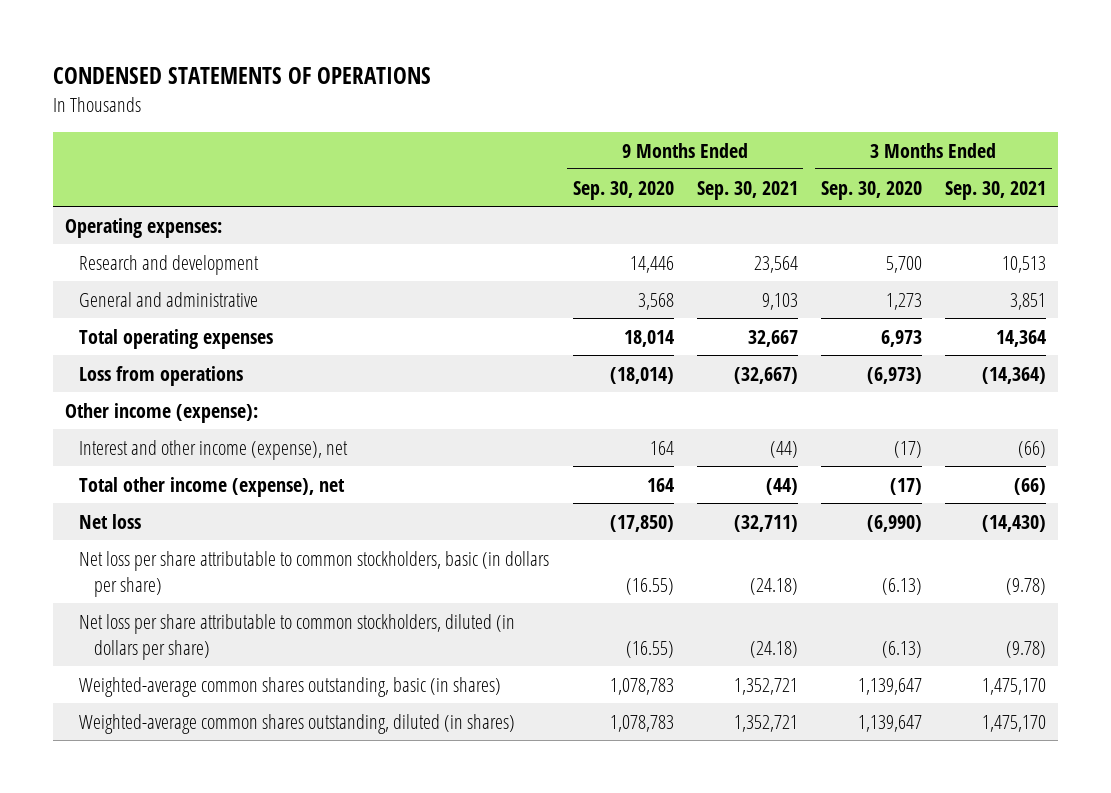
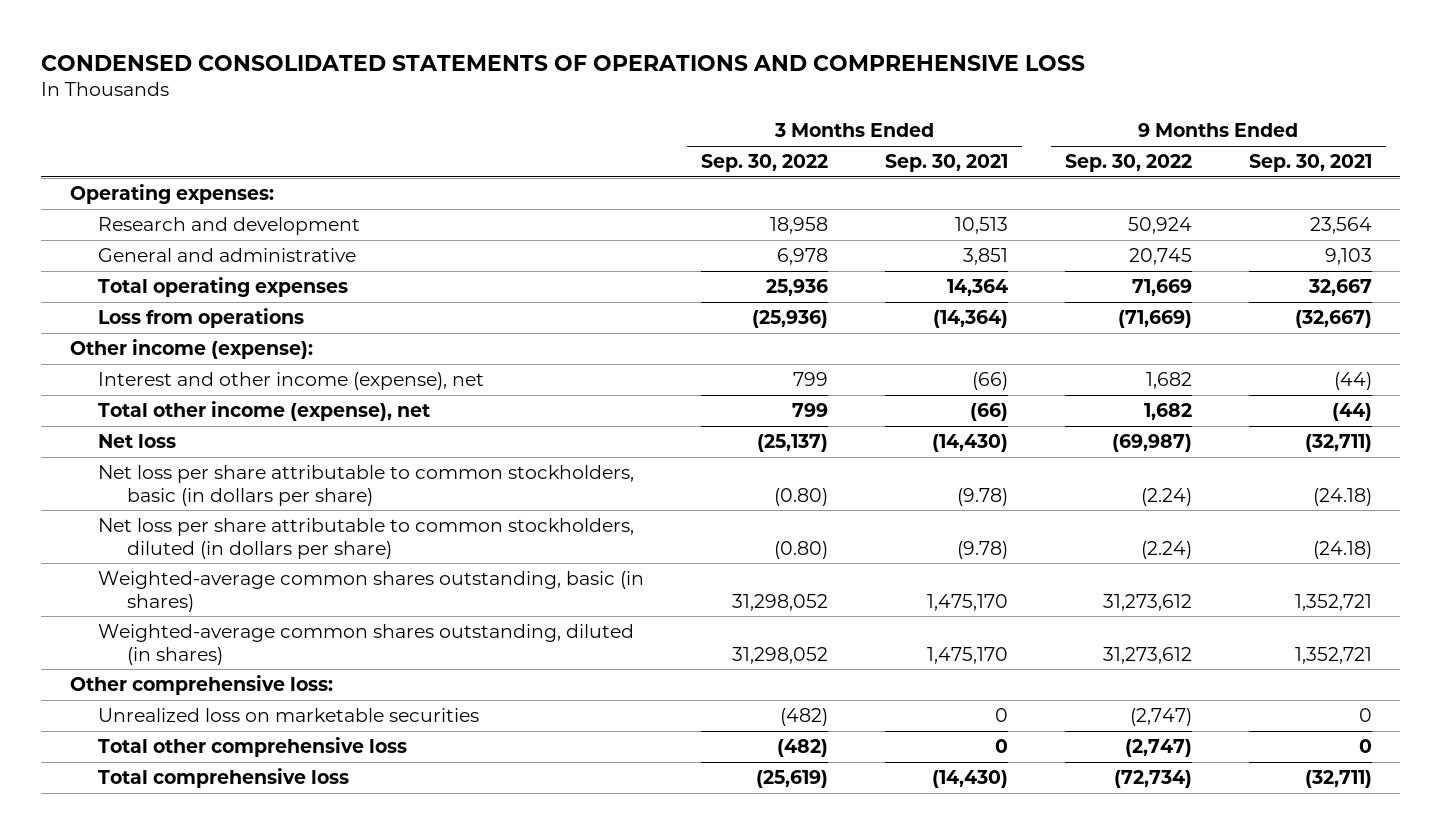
- CONDENSED STATEMENTS OF OPERATIONS
+ CONDENSED CONSOLIDATED STATEMENTS OF OPERATIONS AND COMPREHENSIVE LOSS
- | 9 Months Ended Sep. 30, 2020 | 9 Months Ended Sep. 30, 2021 | 3 Months Ended Sep. 30, 2020 | 3 Months Ended Sep. 30, 2021
+ | 3 Months Ended Sep. 30, 2022 | 3 Months Ended Sep. 30, 2021 | 9 Months Ended Sep. 30, 2022 | 9 Months Ended Sep. 30, 2021
+ Other comprehensive loss:
+ Unrealized loss on marketable securities | (482) | 0 | (2,747) | 0
+ Total other comprehensive loss | (482) | 0 | (2,747) | 0
+ Total comprehensive loss | (25,619) | (14,430) | (72,734) | (32,711)

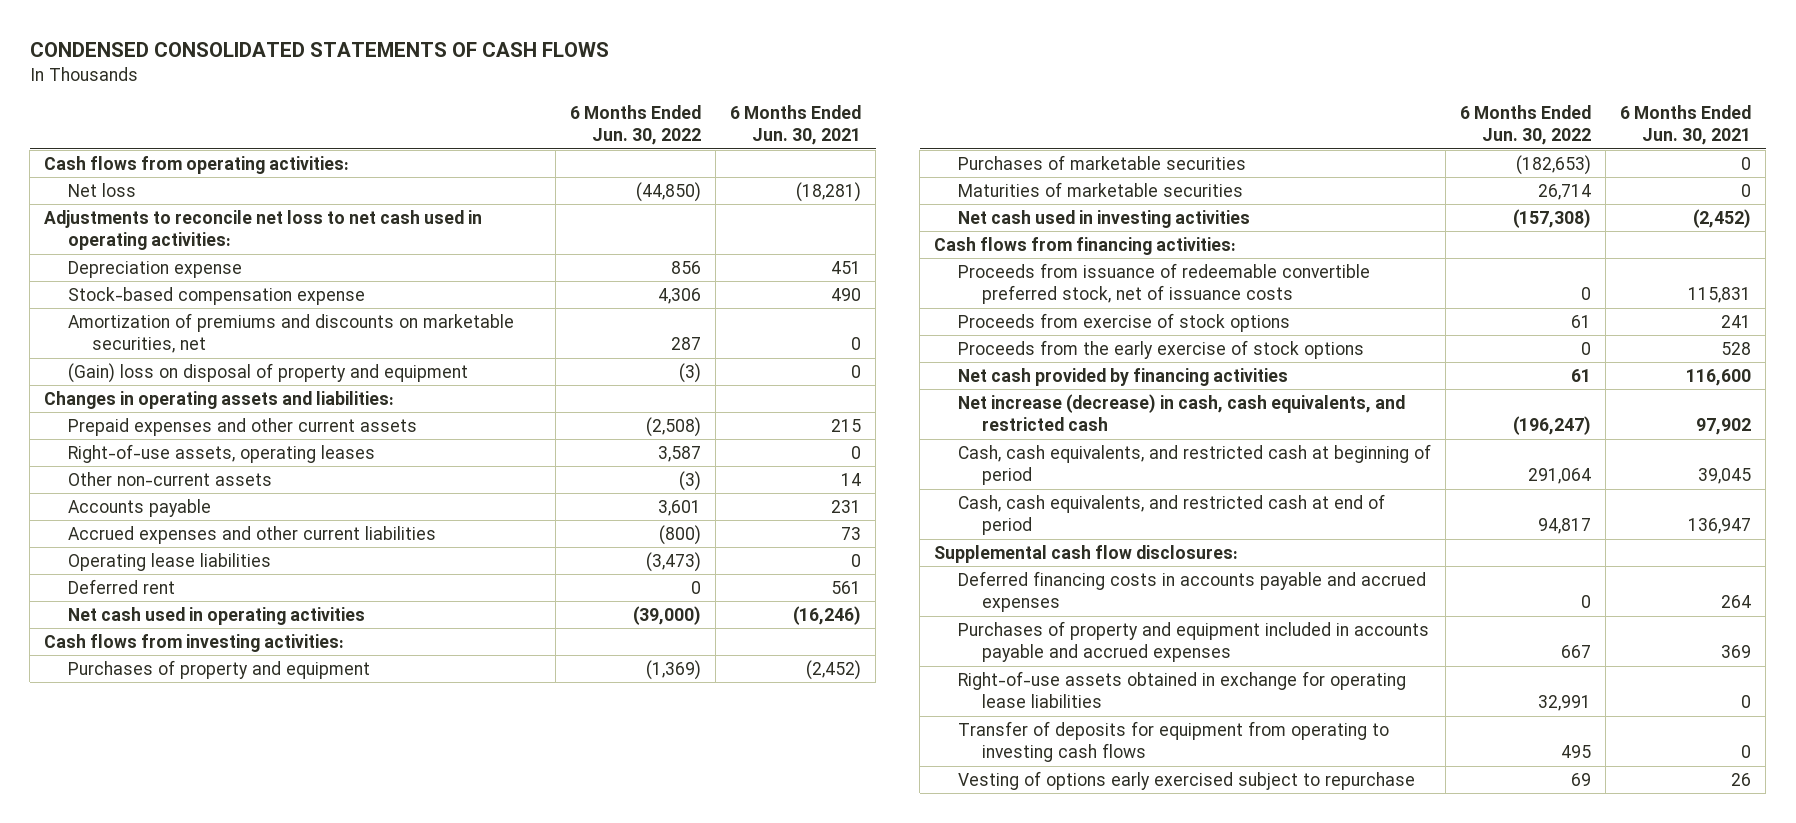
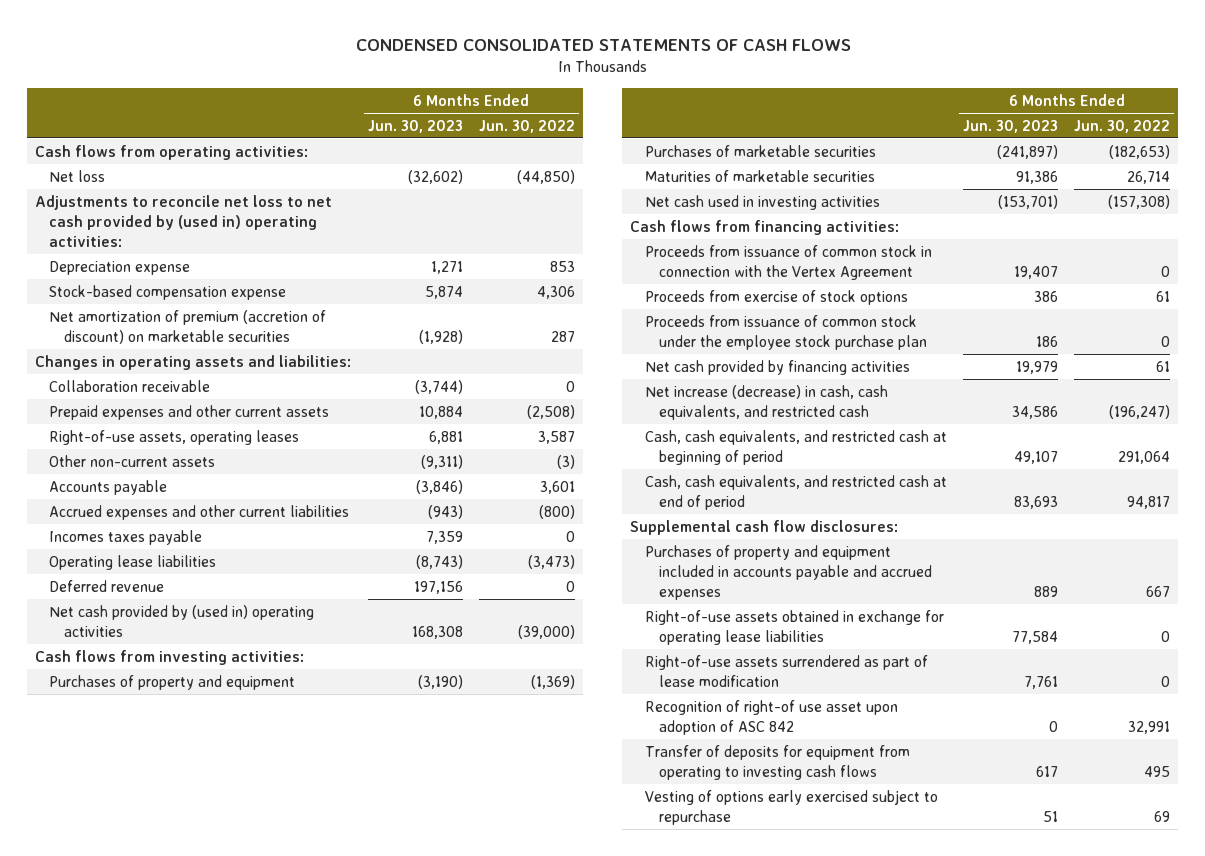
- | 6 Months Ended Jun. 30, 2022 | 6 Months Ended Jun. 30, 2021
+ | 6 Months Ended Jun. 30, 2023 | 6 Months Ended Jun. 30, 2022
- Adjustments to reconcile net loss to net cash used in operating activities:
- Depreciation expense | 856 | 451
+ Adjustments to reconcile net loss to net cash provided by (used in) operating activities:
+ Depreciation expense | 1,271 | 853
- Amortization of premiums and discounts on marketable securities, net | 287 | 0
- (Gain) loss on disposal of property and equipment | (3) | 0
+ Net amortization of premium (accretion of discount) on marketable securities | (1,928) | 287
+ Collaboration receivable | (3,744) | 0
+ Incomes taxes payable | 7,359 | 0
- Deferred rent | 0 | 561
- Net cash used in operating activities | (39,000) | (16,246)
+ Deferred revenue | 197,156 | 0
+ Net cash provided by (used in) operating activities | 168,308 | (39,000)
- Proceeds from issuance of redeemable convertible preferred stock, net of issuance costs | 0 | 115,831
+ Proceeds from issuance of common stock in connection with the Vertex Agreement | 19,407 | 0
- Proceeds from the early exercise of stock options | 0 | 528
+ Proceeds from issuance of common stock under the employee stock purchase plan | 186 | 0
- Deferred financing costs in accounts payable and accrued expenses | 0 | 264
- Right-of-use assets obtained in exchange for operating lease liabilities | 32,991 | 0
+ Right-of-use assets obtained in exchange for operating lease liabilities | 77,584 | 0
+ Right-of-use assets surrendered as part of lease modification | 7,761 | 0
+ Recognition of right-of use asset upon adoption of ASC 842 | 0 | 32,991

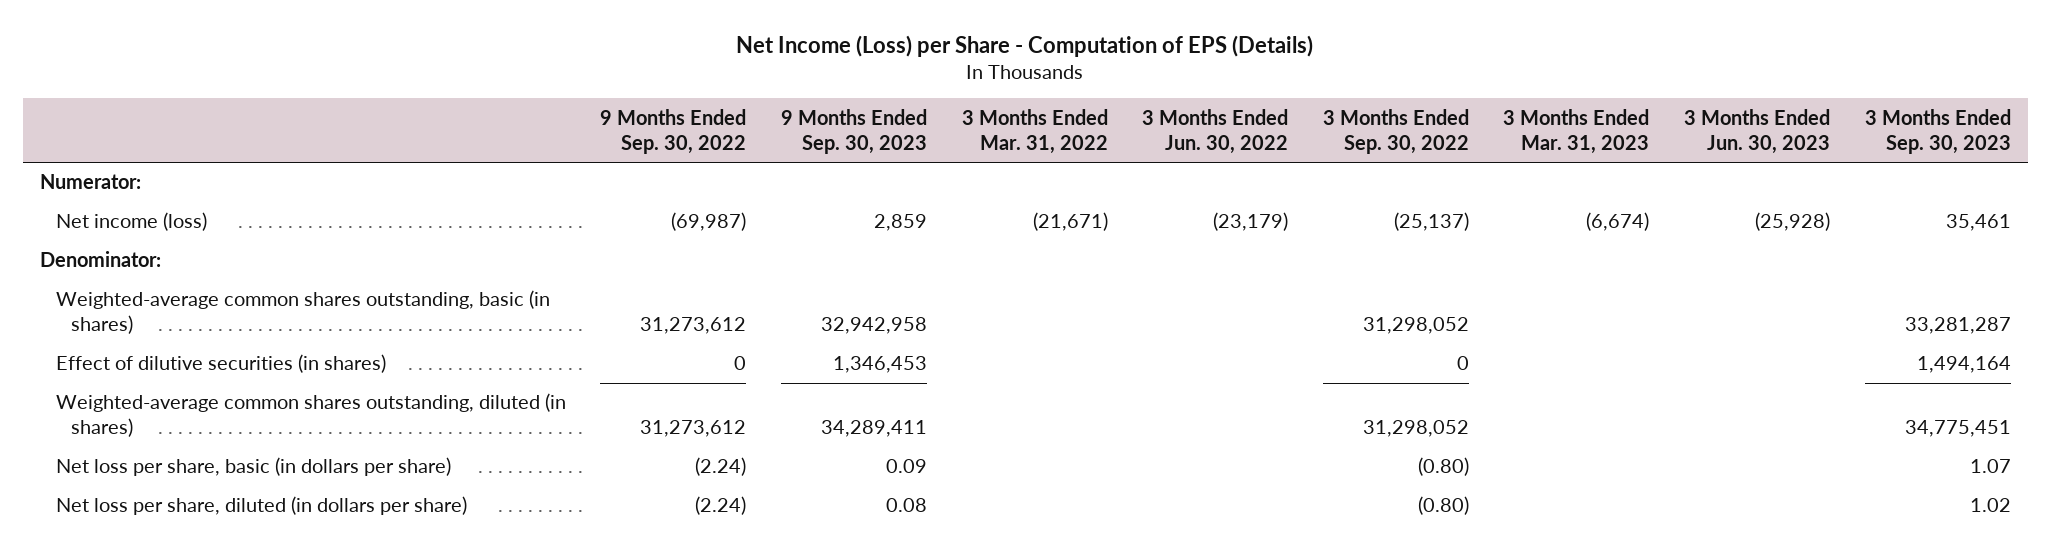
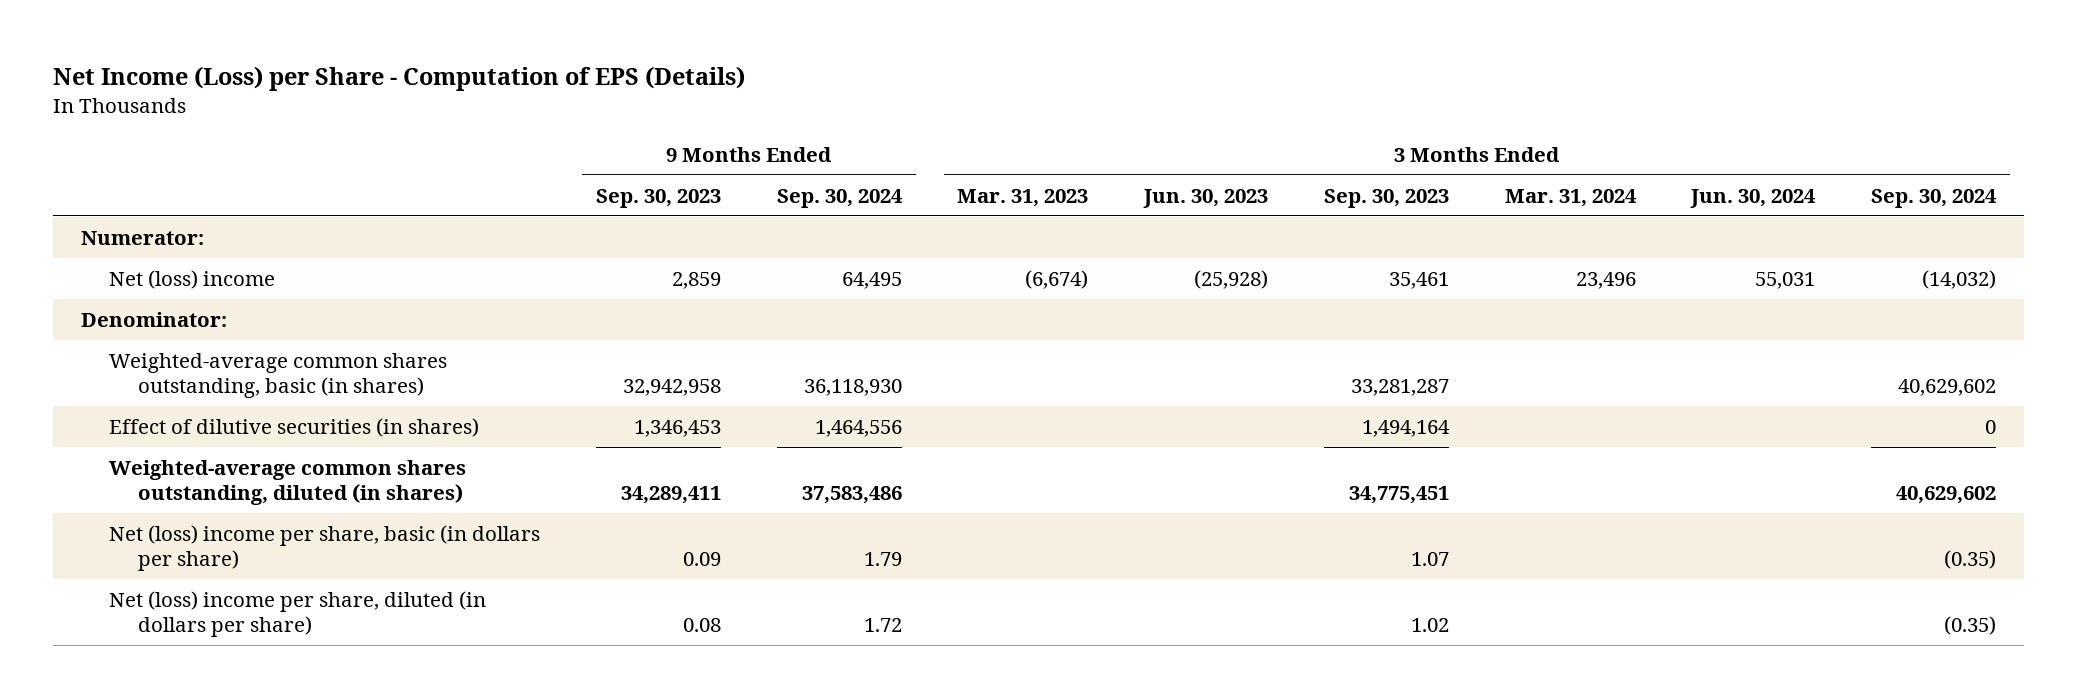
- | 9 Months Ended Sep. 30, 2022 | 9 Months Ended Sep. 30, 2023 | 3 Months Ended Mar. 31, 2022 | 3 Months Ended Jun. 30, 2022 | 3 Months Ended Sep. 30, 2022 | 3 Months Ended Mar. 31, 2023 | 3 Months Ended Jun. 30, 2023 | 3 Months Ended Sep. 30, 2023
+ | 9 Months Ended Sep. 30, 2023 | 9 Months Ended Sep. 30, 2024 | 3 Months Ended Mar. 31, 2023 | 3 Months Ended Jun. 30, 2023 | 3 Months Ended Sep. 30, 2023 | 3 Months Ended Mar. 31, 2024 | 3 Months Ended Jun. 30, 2024 | 3 Months Ended Sep. 30, 2024
- Net income (loss) | (69,987) | 2,859 | (21,671) | (23,179) | (25,137) | (6,674) | (25,928) | 35,461
+ Net (loss) income | 2,859 | 64,495 | (6,674) | (25,928) | 35,461 | 23,496 | 55,031 | (14,032)
- Net loss per share, basic (in dollars per share) | (2.24) | 0.09 | | | (0.80) | | | 1.07
- Net loss per share, diluted (in dollars per share) | (2.24) | 0.08 | | | (0.80) | | | 1.02
+ Net (loss) income per share, basic (in dollars per share) | 0.09 | 1.79 | | | 1.07 | | | (0.35)
+ Net (loss) income per share, diluted (in dollars per share) | 0.08 | 1.72 | | | 1.02 | | | (0.35)

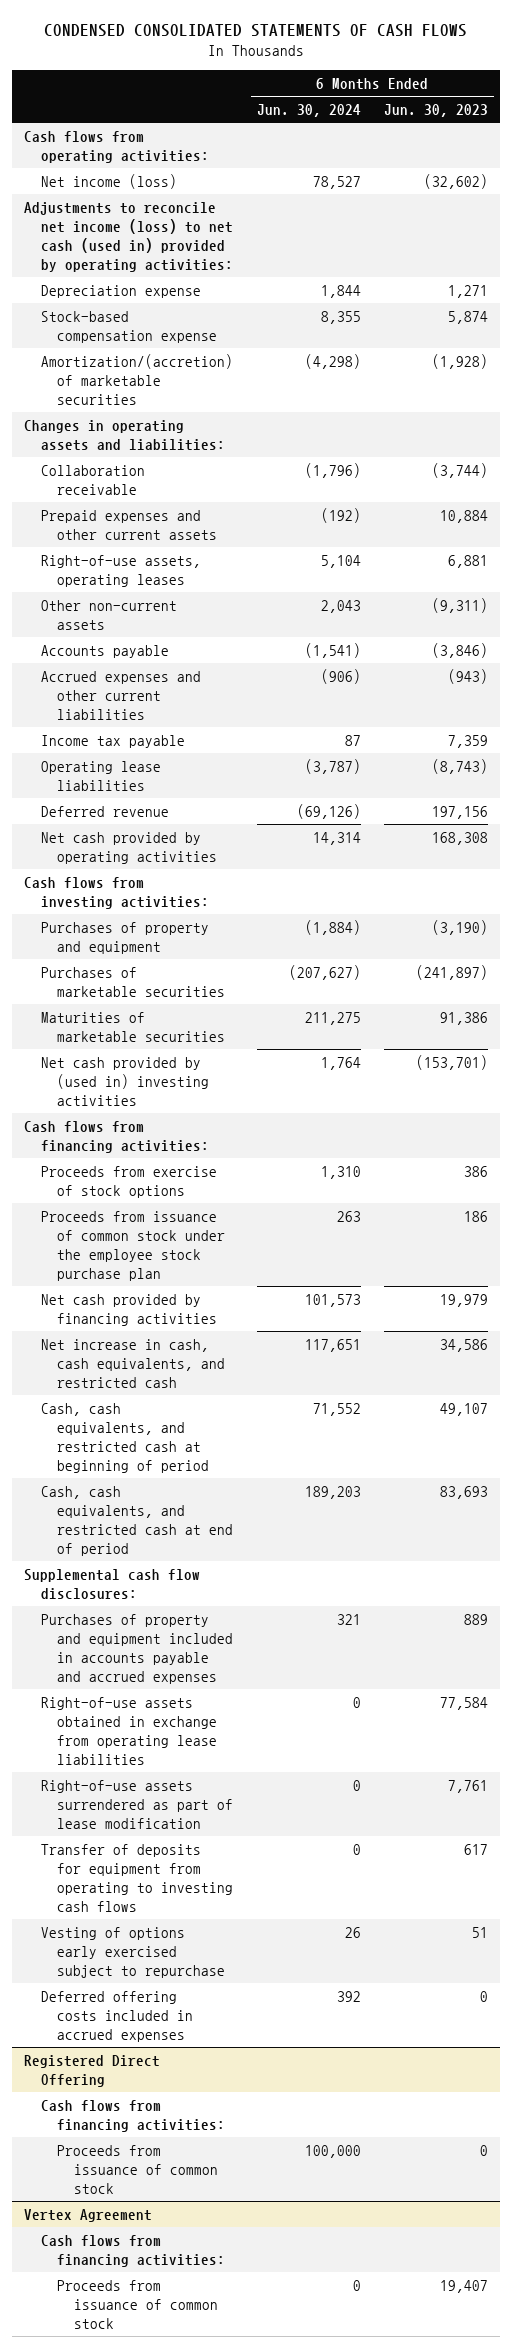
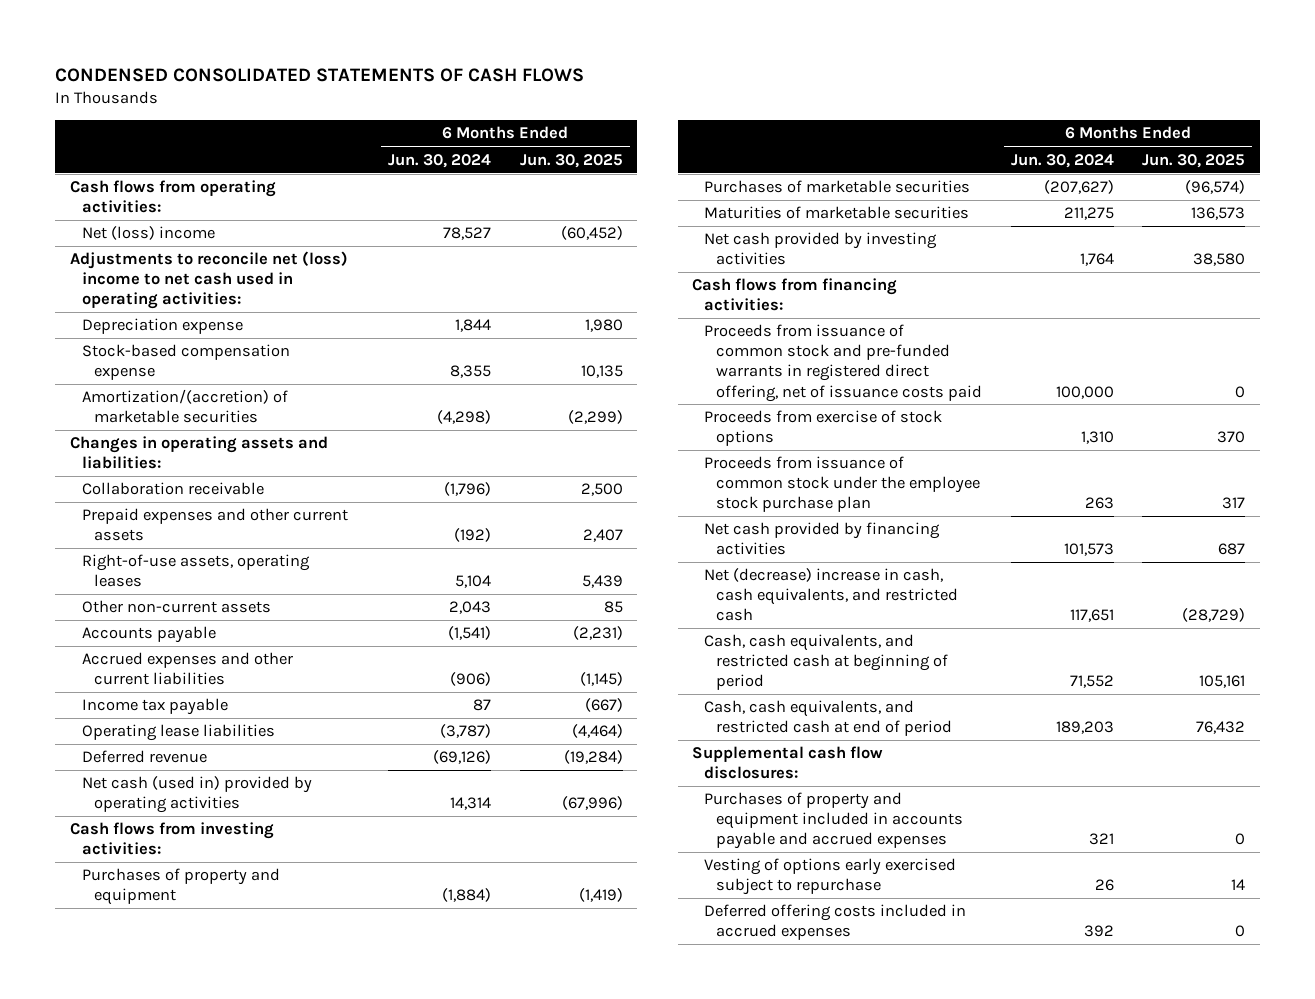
- | 6 Months Ended Jun. 30, 2024 | 6 Months Ended Jun. 30, 2023
+ | 6 Months Ended Jun. 30, 2024 | 6 Months Ended Jun. 30, 2025
- Net income (loss) | 78,527 | (32,602)
- Adjustments to reconcile net income (loss) to net cash (used in) provided by operating activities:
+ Net (loss) income | 78,527 | (60,452)
+ Adjustments to reconcile net (loss) income to net cash used in operating activities:
- Net cash provided by operating activities | 14,314 | 168,308
+ Net cash (used in) provided by operating activities | 14,314 | (67,996)
- Net cash provided by (used in) investing activities | 1,764 | (153,701)
+ Net cash provided by investing activities | 1,764 | 38,580
+ Proceeds from issuance of common stock and pre-funded warrants in registered direct offering, net of issuance costs paid | 100,000 | 0
- Net increase in cash, cash equivalents, and restricted cash | 117,651 | 34,586
+ Net (decrease) increase in cash, cash equivalents, and restricted cash | 117,651 | (28,729)
- Right-of-use assets obtained in exchange from operating lease liabilities | 0 | 77,584
- Right-of-use assets surrendered as part of lease modification | 0 | 7,761
- Transfer of deposits for equipment from operating to investing cash flows | 0 | 617
- Registered Direct Offering
- Cash flows from financing activities:
- Proceeds from issuance of common stock | 100,000 | 0
- Vertex Agreement
- Cash flows from financing activities:
- Proceeds from issuance of common stock | 0 | 19,407

